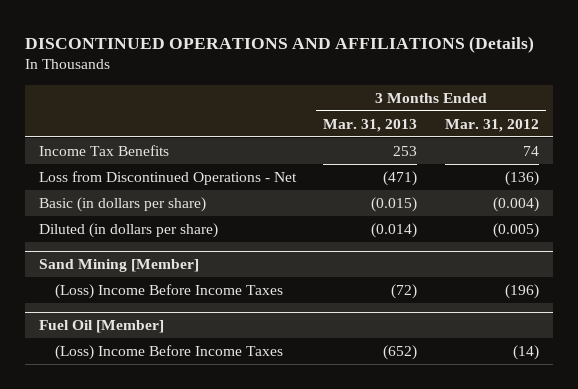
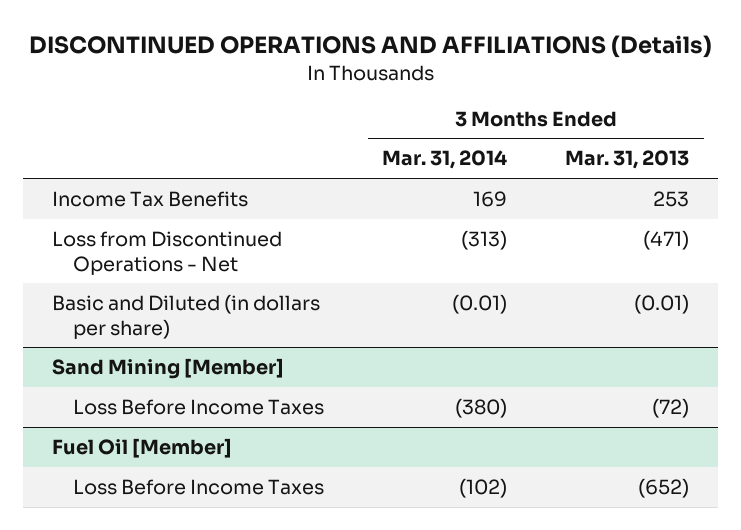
- | 3 Months Ended Mar. 31, 2013 | 3 Months Ended Mar. 31, 2012
+ | 3 Months Ended Mar. 31, 2014 | 3 Months Ended Mar. 31, 2013
- Basic (in dollars per share) | (0.015) | (0.004)
- Diluted (in dollars per share) | (0.014) | (0.005)
+ Basic and Diluted (in dollars per share) | (0.01) | (0.01)
@ Sand Mining [Member]
- (Loss) Income Before Income Taxes | (72) | (196)
+ Loss Before Income Taxes | (380) | (72)
@ Fuel Oil [Member]
- (Loss) Income Before Income Taxes | (652) | (14)
+ Loss Before Income Taxes | (102) | (652)

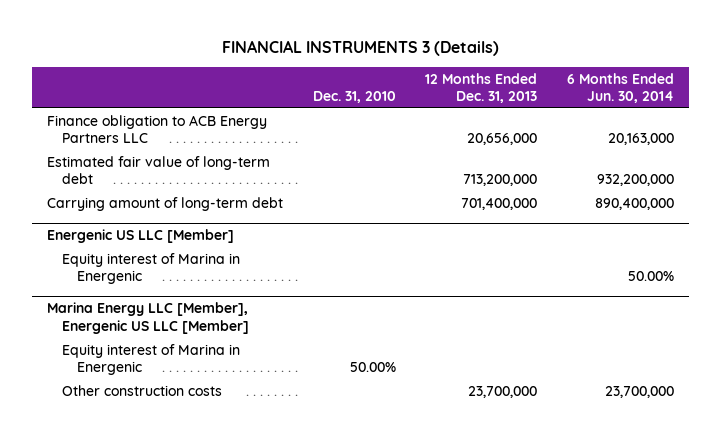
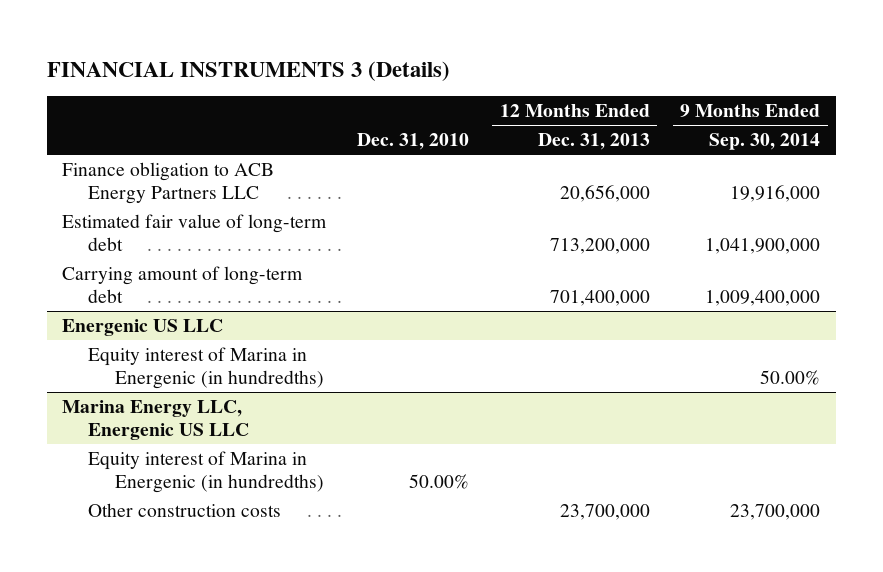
- | Dec. 31, 2010 | 12 Months Ended Dec. 31, 2013 | 6 Months Ended Jun. 30, 2014
+ | Dec. 31, 2010 | 12 Months Ended Dec. 31, 2013 | 9 Months Ended Sep. 30, 2014
- Energenic US LLC [Member]
- Equity interest of Marina in Energenic | | | 50.00%
- Marina Energy LLC [Member], Energenic US LLC [Member]
- Equity interest of Marina in Energenic | 50.00% | |
+ Energenic US LLC
+ Equity interest of Marina in Energenic (in hundredths) | | | 50.00%
+ Marina Energy LLC, Energenic US LLC
+ Equity interest of Marina in Energenic (in hundredths) | 50.00% | |

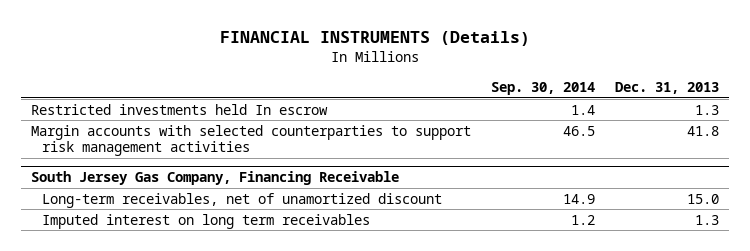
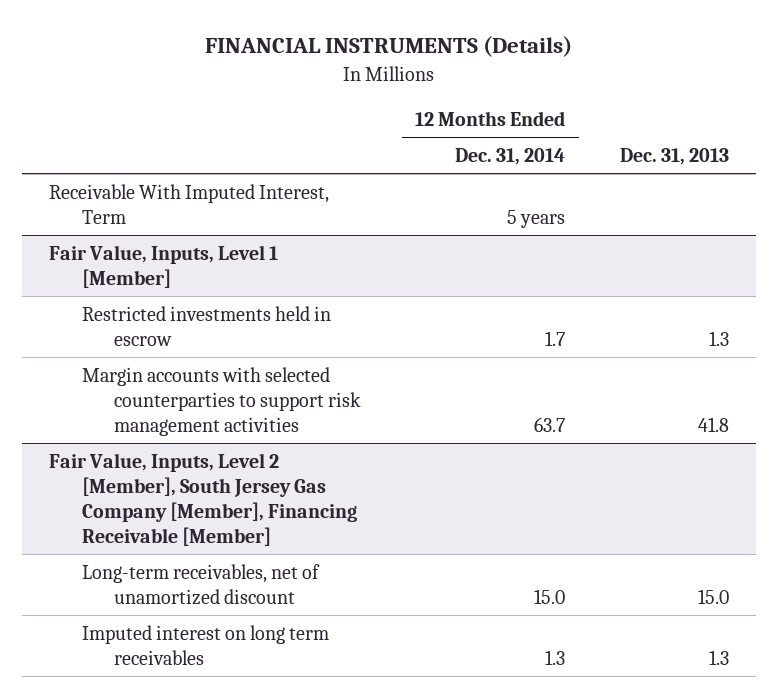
- | Sep. 30, 2014 | Dec. 31, 2013
+ | 12 Months Ended Dec. 31, 2014 | Dec. 31, 2013
- Restricted investments held In escrow | 1.4 | 1.3
+ Receivable With Imputed Interest, Term | 5 years |
+ Fair Value, Inputs, Level 1 [Member]
+ Restricted investments held in escrow | 1.7 | 1.3
- South Jersey Gas Company, Financing Receivable
+ Fair Value, Inputs, Level 2 [Member], South Jersey Gas Company [Member], Financing Receivable [Member]

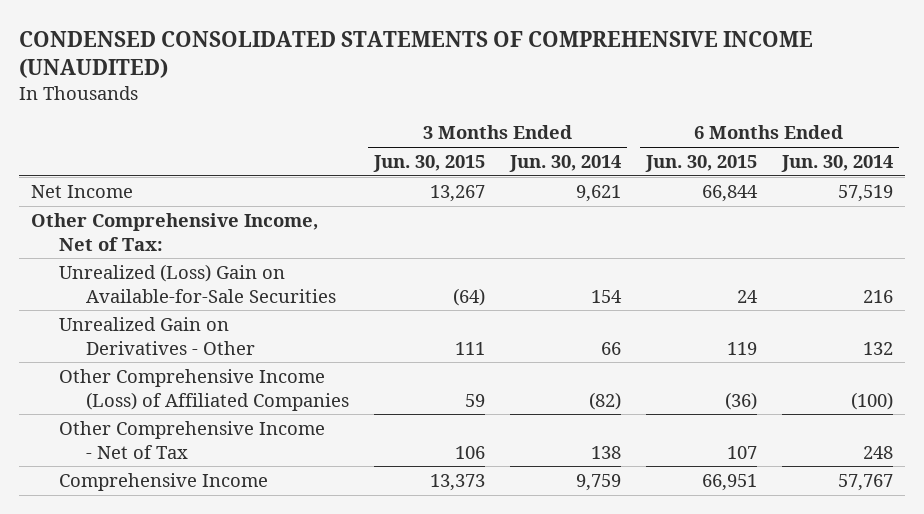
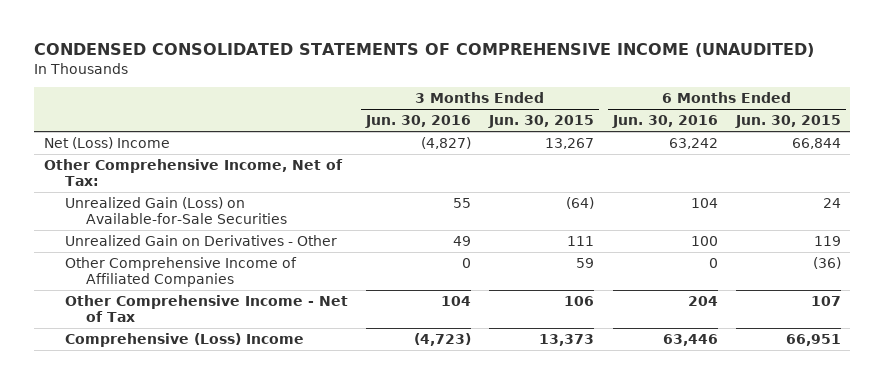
- | 3 Months Ended Jun. 30, 2015 | 3 Months Ended Jun. 30, 2014 | 6 Months Ended Jun. 30, 2015 | 6 Months Ended Jun. 30, 2014
+ | 3 Months Ended Jun. 30, 2016 | 3 Months Ended Jun. 30, 2015 | 6 Months Ended Jun. 30, 2016 | 6 Months Ended Jun. 30, 2015
- Net Income | 13,267 | 9,621 | 66,844 | 57,519
+ Net (Loss) Income | (4,827) | 13,267 | 63,242 | 66,844
- Unrealized (Loss) Gain on Available-for-Sale Securities | (64) | 154 | 24 | 216
+ Unrealized Gain (Loss) on Available-for-Sale Securities | 55 | (64) | 104 | 24
- Other Comprehensive Income (Loss) of Affiliated Companies | 59 | (82) | (36) | (100)
+ Other Comprehensive Income of Affiliated Companies | 0 | 59 | 0 | (36)
- Comprehensive Income | 13,373 | 9,759 | 66,951 | 57,767
+ Comprehensive (Loss) Income | (4,723) | 13,373 | 63,446 | 66,951

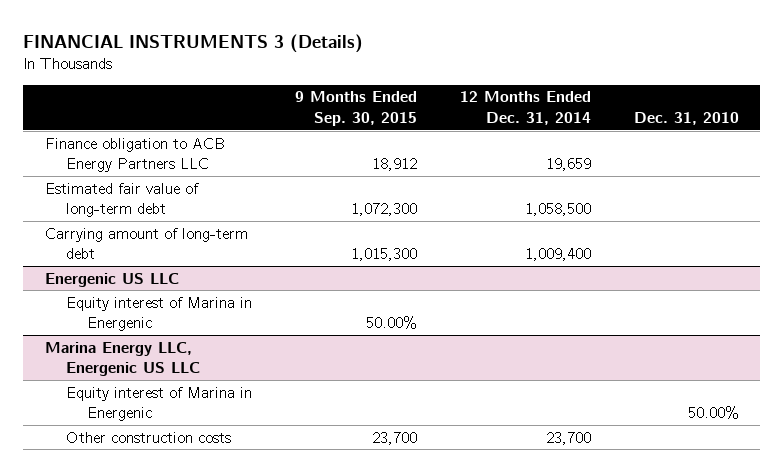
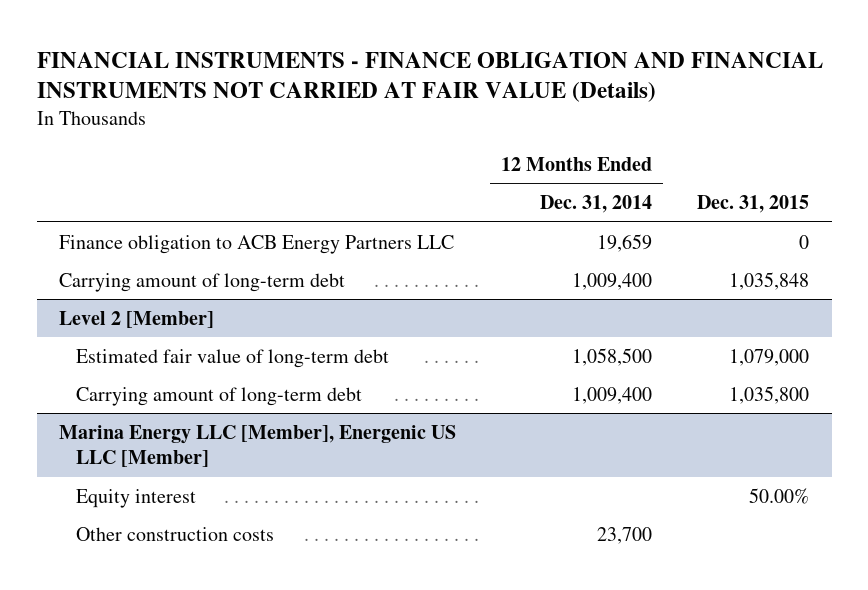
- FINANCIAL INSTRUMENTS 3 (Details)
+ FINANCIAL INSTRUMENTS - FINANCE OBLIGATION AND FINANCIAL INSTRUMENTS NOT CARRIED AT FAIR VALUE (Details)
- | 9 Months Ended Sep. 30, 2015 | 12 Months Ended Dec. 31, 2014 | Dec. 31, 2010
+ | 12 Months Ended Dec. 31, 2014 | Dec. 31, 2015
+ Carrying amount of long-term debt | 1,009,400 | 1,035,848
+ Level 2 [Member]
- Energenic US LLC
- Equity interest of Marina in Energenic | 50.00% | |
- Marina Energy LLC, Energenic US LLC
- Equity interest of Marina in Energenic | | | 50.00%
+ Marina Energy LLC [Member], Energenic US LLC [Member]
+ Equity interest | | 50.00%

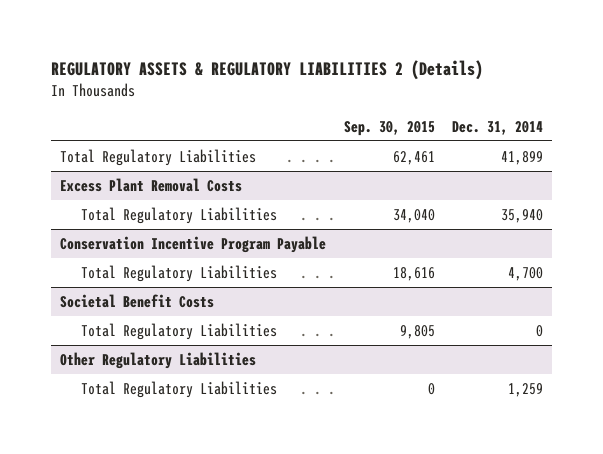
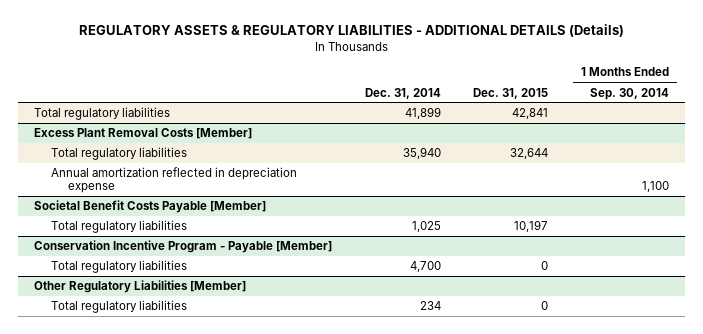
- REGULATORY ASSETS & REGULATORY LIABILITIES 2 (Details)
+ REGULATORY ASSETS & REGULATORY LIABILITIES - ADDITIONAL DETAILS (Details)
- | Sep. 30, 2015 | Dec. 31, 2014
+ | Dec. 31, 2014 | Dec. 31, 2015 | 1 Months Ended Sep. 30, 2014
- Total Regulatory Liabilities | 62,461 | 41,899
- Excess Plant Removal Costs
- Total Regulatory Liabilities | 34,040 | 35,940
- Conservation Incentive Program Payable
- Total Regulatory Liabilities | 18,616 | 4,700
- Societal Benefit Costs
- Total Regulatory Liabilities | 9,805 | 0
- Other Regulatory Liabilities
- Total Regulatory Liabilities | 0 | 1,259
+ Total regulatory liabilities | 41,899 | 42,841 |
+ Excess Plant Removal Costs [Member]
+ Total regulatory liabilities | 35,940 | 32,644 |
+ Annual amortization reflected in depreciation expense | | | 1,100
+ Societal Benefit Costs Payable [Member]
+ Total regulatory liabilities | 1,025 | 10,197 |
+ Conservation Incentive Program - Payable [Member]
+ Total regulatory liabilities | 4,700 | 0 |
+ Other Regulatory Liabilities [Member]
+ Total regulatory liabilities | 234 | 0 |

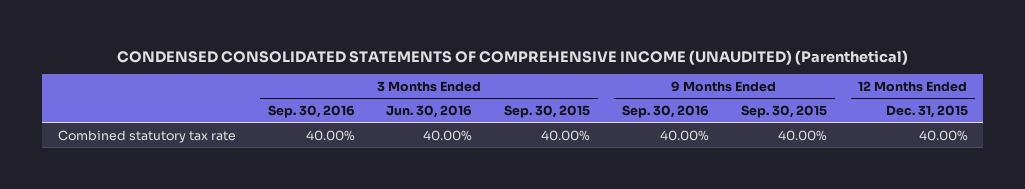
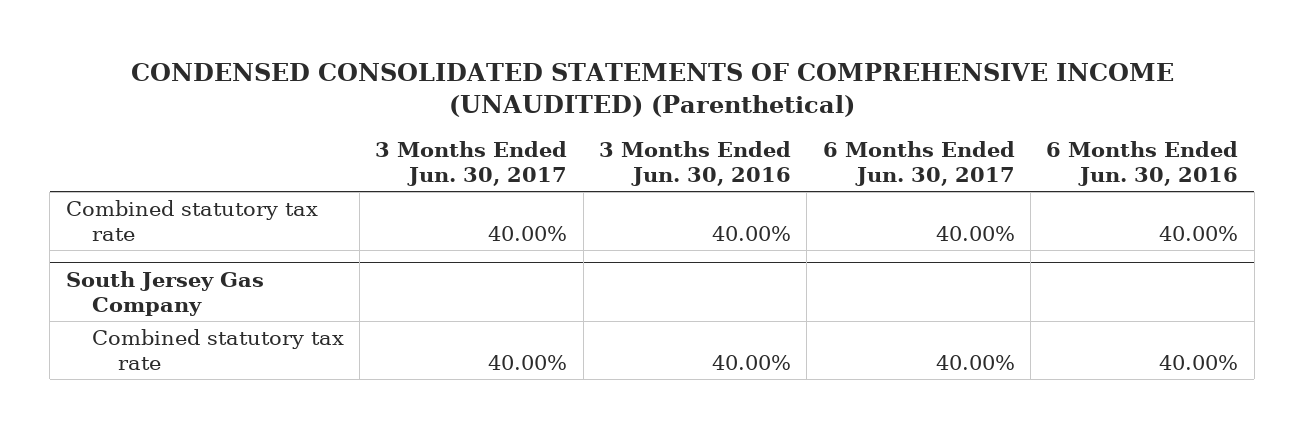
- | 3 Months Ended Sep. 30, 2016 | 3 Months Ended Jun. 30, 2016 | 3 Months Ended Sep. 30, 2015 | 9 Months Ended Sep. 30, 2016 | 9 Months Ended Sep. 30, 2015 | 12 Months Ended Dec. 31, 2015
+ | 3 Months Ended Jun. 30, 2017 | 3 Months Ended Jun. 30, 2016 | 6 Months Ended Jun. 30, 2017 | 6 Months Ended Jun. 30, 2016
+ South Jersey Gas Company
+ Combined statutory tax rate | 40.00% | 40.00% | 40.00% | 40.00%

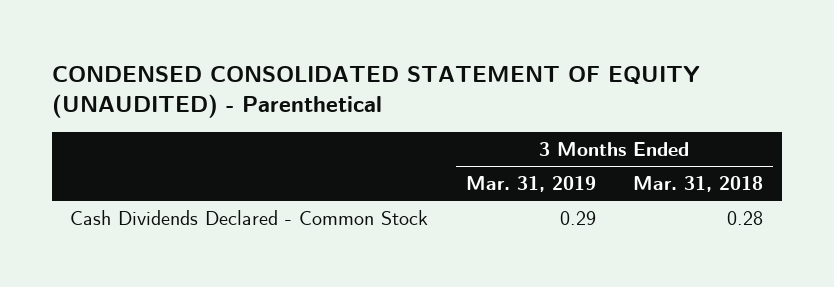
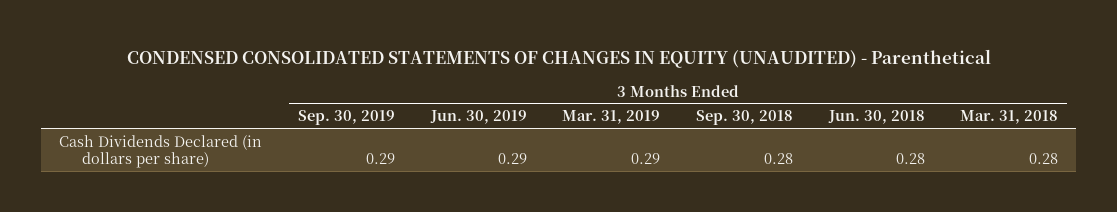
- CONDENSED CONSOLIDATED STATEMENT OF EQUITY (UNAUDITED) - Parenthetical
+ CONDENSED CONSOLIDATED STATEMENTS OF CHANGES IN EQUITY (UNAUDITED) - Parenthetical
- | 3 Months Ended Mar. 31, 2019 | 3 Months Ended Mar. 31, 2018
+ | 3 Months Ended Sep. 30, 2019 | 3 Months Ended Jun. 30, 2019 | 3 Months Ended Mar. 31, 2019 | 3 Months Ended Sep. 30, 2018 | 3 Months Ended Jun. 30, 2018 | 3 Months Ended Mar. 31, 2018
- Cash Dividends Declared - Common Stock | 0.29 | 0.28
+ Cash Dividends Declared (in dollars per share) | 0.29 | 0.29 | 0.29 | 0.28 | 0.28 | 0.28

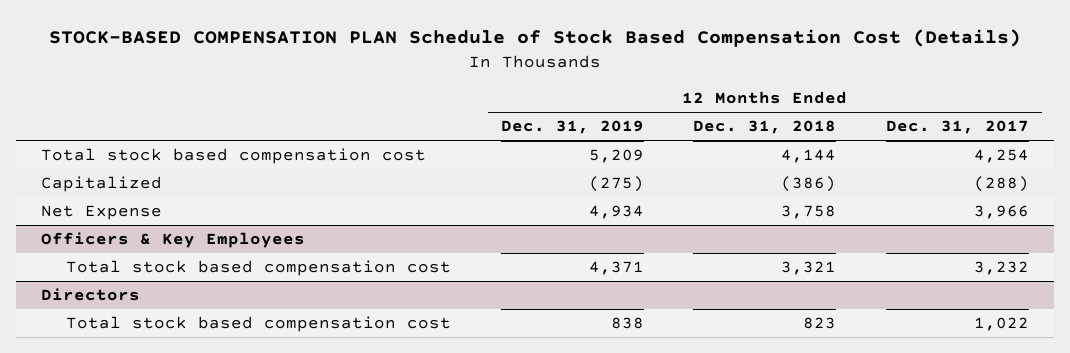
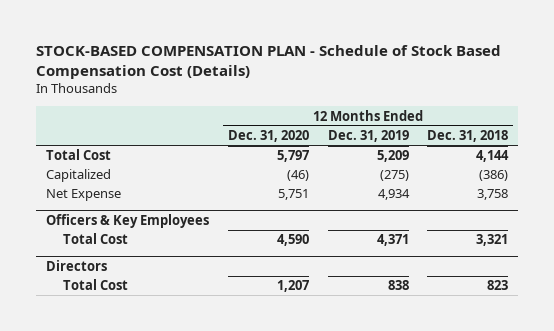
- STOCK-BASED COMPENSATION PLAN Schedule of Stock Based Compensation Cost (Details)
+ STOCK-BASED COMPENSATION PLAN - Schedule of Stock Based Compensation Cost (Details)
- | 12 Months Ended Dec. 31, 2019 | 12 Months Ended Dec. 31, 2018 | 12 Months Ended Dec. 31, 2017
+ | 12 Months Ended Dec. 31, 2020 | 12 Months Ended Dec. 31, 2019 | 12 Months Ended Dec. 31, 2018
- Total stock based compensation cost | 5,209 | 4,144 | 4,254
+ Total Cost | 5,797 | 5,209 | 4,144
@ Officers & Key Employees
- Total stock based compensation cost | 4,371 | 3,321 | 3,232
+ Total Cost | 4,590 | 4,371 | 3,321
@ Directors
- Total stock based compensation cost | 838 | 823 | 1,022
+ Total Cost | 1,207 | 838 | 823

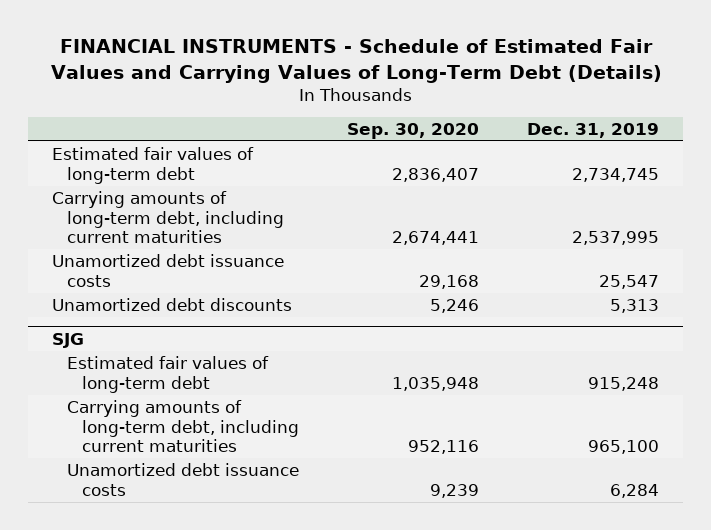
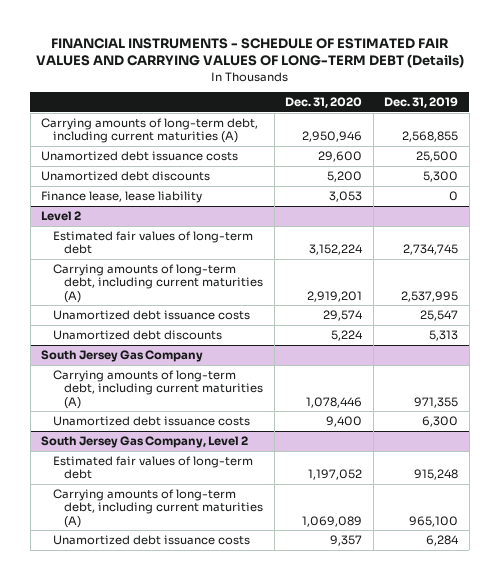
- FINANCIAL INSTRUMENTS - Schedule of Estimated Fair Values and Carrying Values of Long-Term Debt (Details)
+ FINANCIAL INSTRUMENTS - SCHEDULE OF ESTIMATED FAIR VALUES AND CARRYING VALUES OF LONG-TERM DEBT (Details)
- | Sep. 30, 2020 | Dec. 31, 2019
+ | Dec. 31, 2020 | Dec. 31, 2019
+ Carrying amounts of long-term debt, including current maturities (A) | 2,950,946 | 2,568,855
+ Unamortized debt issuance costs | 29,600 | 25,500
+ Unamortized debt discounts | 5,200 | 5,300
+ Finance lease, lease liability | 3,053 | 0
+ Level 2
- Carrying amounts of long-term debt, including current maturities | 2,674,441 | 2,537,995
+ Carrying amounts of long-term debt, including current maturities (A) | 2,919,201 | 2,537,995
- SJG
+ South Jersey Gas Company
+ Carrying amounts of long-term debt, including current maturities (A) | 1,078,446 | 971,355
+ Unamortized debt issuance costs | 9,400 | 6,300
+ South Jersey Gas Company, Level 2
- Carrying amounts of long-term debt, including current maturities | 952,116 | 965,100
+ Carrying amounts of long-term debt, including current maturities (A) | 1,069,089 | 965,100

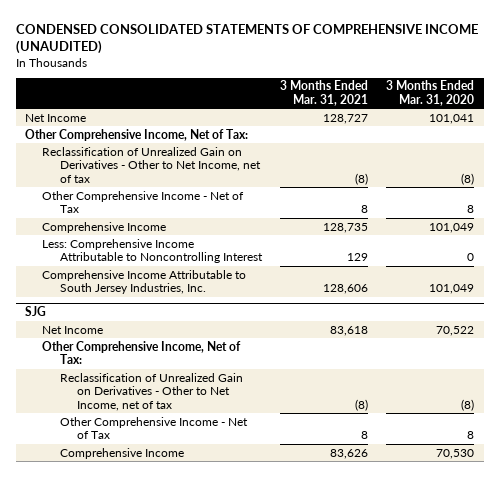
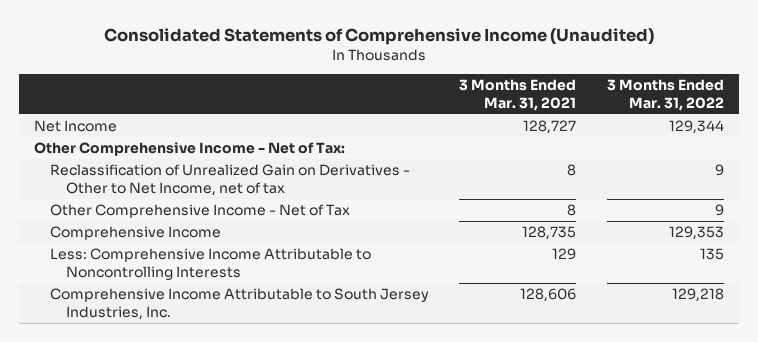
- CONDENSED CONSOLIDATED STATEMENTS OF COMPREHENSIVE INCOME (UNAUDITED)
+ Consolidated Statements of Comprehensive Income (Unaudited)
- | 3 Months Ended Mar. 31, 2021 | 3 Months Ended Mar. 31, 2020
+ | 3 Months Ended Mar. 31, 2021 | 3 Months Ended Mar. 31, 2022
- Other Comprehensive Income, Net of Tax:
- Reclassification of Unrealized Gain on Derivatives - Other to Net Income, net of tax | (8) | (8)
+ Other Comprehensive Income - Net of Tax:
+ Reclassification of Unrealized Gain on Derivatives - Other to Net Income, net of tax | 8 | 9
- Less: Comprehensive Income Attributable to Noncontrolling Interest | 129 | 0
+ Less: Comprehensive Income Attributable to Noncontrolling Interests | 129 | 135
- SJG
- Net Income | 83,618 | 70,522
- Other Comprehensive Income, Net of Tax:
- Reclassification of Unrealized Gain on Derivatives - Other to Net Income, net of tax | (8) | (8)
- Other Comprehensive Income - Net of Tax | 8 | 8
- Comprehensive Income | 83,626 | 70,530

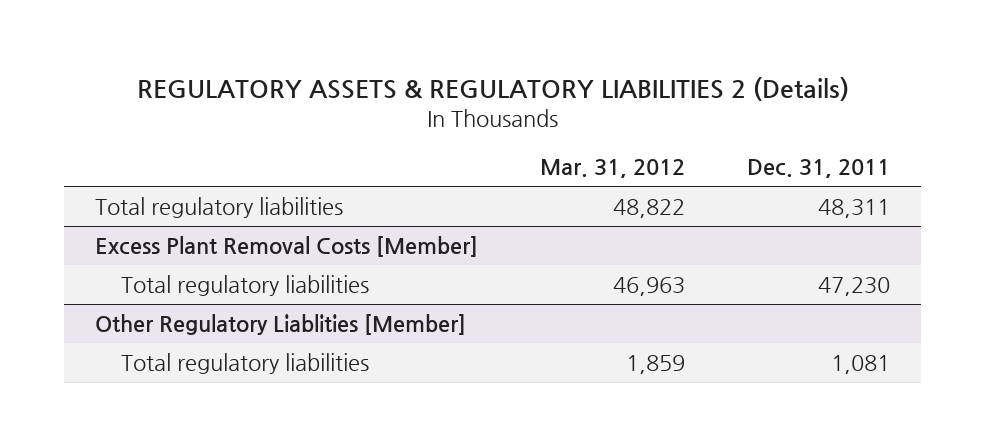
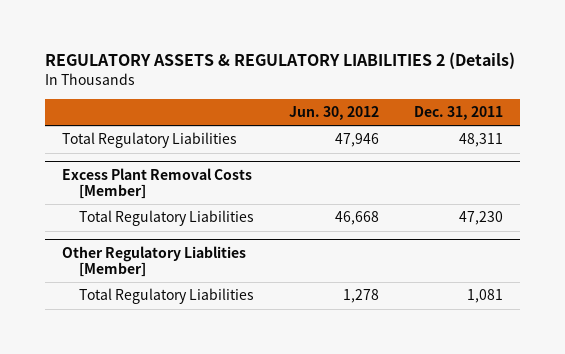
- | Mar. 31, 2012 | Dec. 31, 2011
+ | Jun. 30, 2012 | Dec. 31, 2011
- Total regulatory liabilities | 48,822 | 48,311
+ Total Regulatory Liabilities | 47,946 | 48,311
@ Excess Plant Removal Costs [Member]
- Total regulatory liabilities | 46,963 | 47,230
+ Total Regulatory Liabilities | 46,668 | 47,230
@ Other Regulatory Liablities [Member]
- Total regulatory liabilities | 1,859 | 1,081
+ Total Regulatory Liabilities | 1,278 | 1,081

